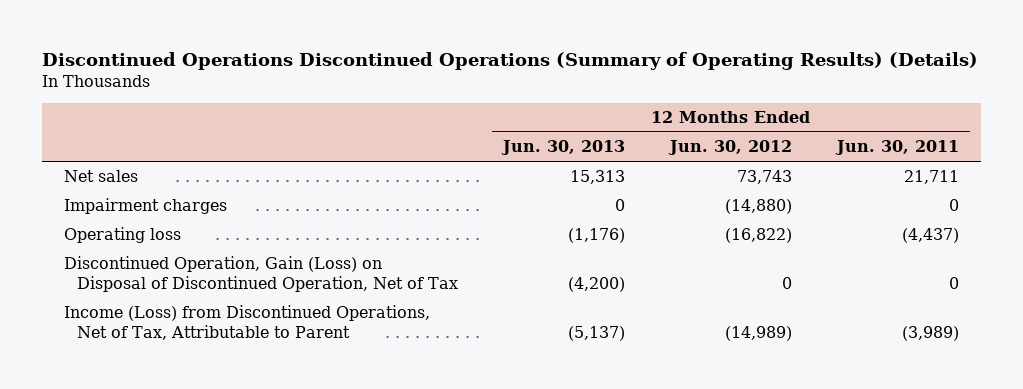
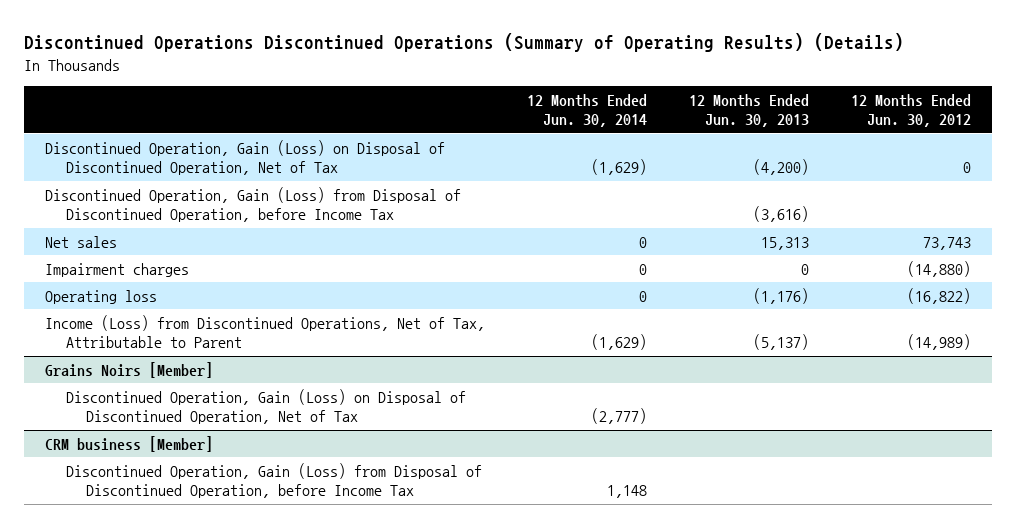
- | 12 Months Ended Jun. 30, 2013 | 12 Months Ended Jun. 30, 2012 | 12 Months Ended Jun. 30, 2011
+ | 12 Months Ended Jun. 30, 2014 | 12 Months Ended Jun. 30, 2013 | 12 Months Ended Jun. 30, 2012
moved up: Discontinued Operation, Gain (Loss) on Disposal of Discontinued Operation, Net of Tax | (1,629) | (4,200) | 0
+ Discontinued Operation, Gain (Loss) from Disposal of Discontinued Operation, before Income Tax | | (3,616) |
+ Grains Noirs [Member]
+ Discontinued Operation, Gain (Loss) on Disposal of Discontinued Operation, Net of Tax | (2,777) | |
+ CRM business [Member]
+ Discontinued Operation, Gain (Loss) from Disposal of Discontinued Operation, before Income Tax | 1,148 | |

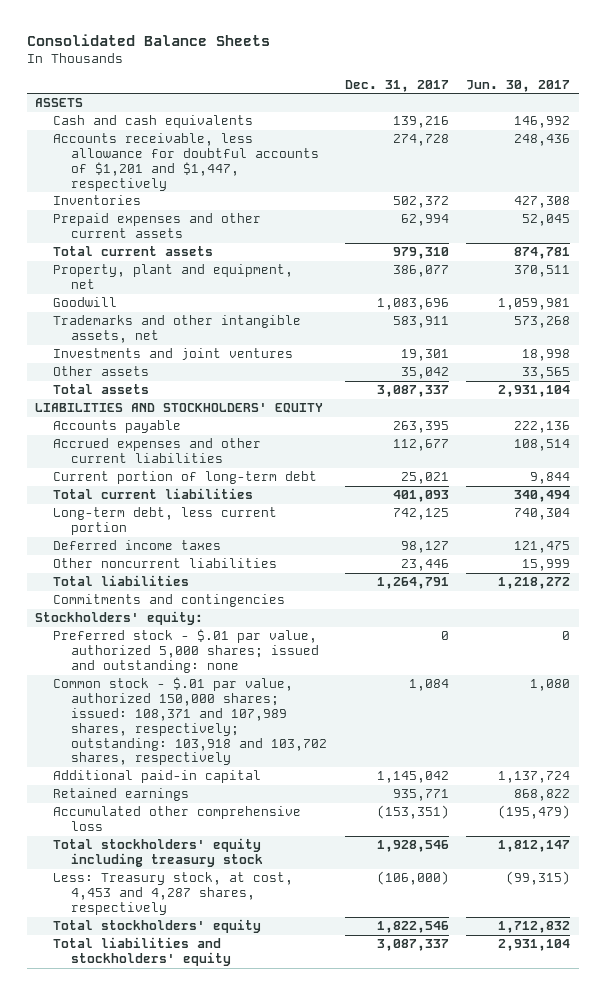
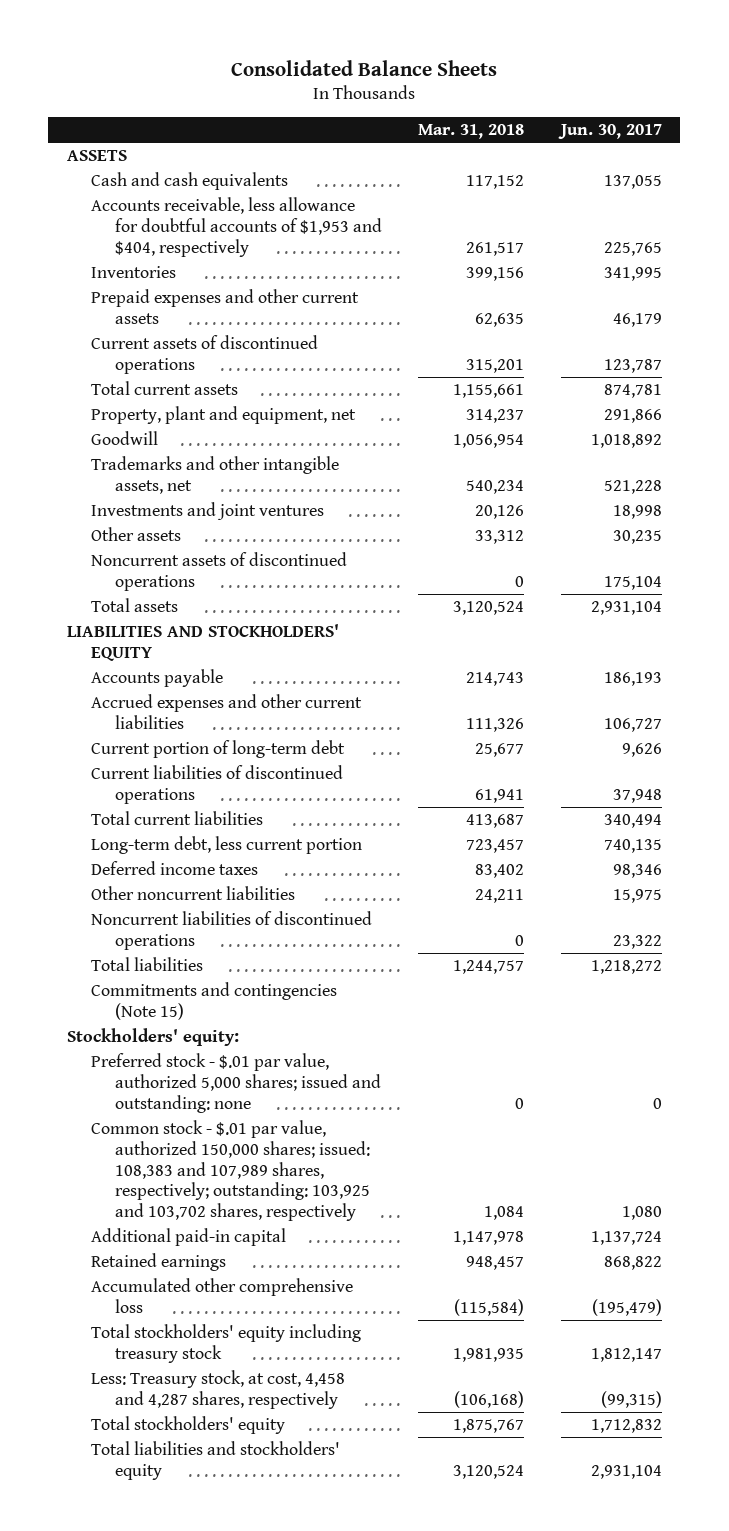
- | Dec. 31, 2017 | Jun. 30, 2017
+ | Mar. 31, 2018 | Jun. 30, 2017
- Cash and cash equivalents | 139,216 | 146,992
- Accounts receivable, less allowance for doubtful accounts of $1,201 and $1,447, respectively | 274,728 | 248,436
- Inventories | 502,372 | 427,308
- Prepaid expenses and other current assets | 62,994 | 52,045
+ Cash and cash equivalents | 117,152 | 137,055
+ Accounts receivable, less allowance for doubtful accounts of $1,953 and $404, respectively | 261,517 | 225,765
+ Inventories | 399,156 | 341,995
+ Prepaid expenses and other current assets | 62,635 | 46,179
+ Current assets of discontinued operations | 315,201 | 123,787
- Property, plant and equipment, net | 386,077 | 370,511
- Goodwill | 1,083,696 | 1,059,981
- Trademarks and other intangible assets, net | 583,911 | 573,268
+ Property, plant and equipment, net | 314,237 | 291,866
+ Goodwill | 1,056,954 | 1,018,892
+ Trademarks and other intangible assets, net | 540,234 | 521,228
- Other assets | 35,042 | 33,565
+ Other assets | 33,312 | 30,235
+ Noncurrent assets of discontinued operations | 0 | 175,104
- Accounts payable | 263,395 | 222,136
- Accrued expenses and other current liabilities | 112,677 | 108,514
- Current portion of long-term debt | 25,021 | 9,844
+ Accounts payable | 214,743 | 186,193
+ Accrued expenses and other current liabilities | 111,326 | 106,727
+ Current portion of long-term debt | 25,677 | 9,626
+ Current liabilities of discontinued operations | 61,941 | 37,948
- Long-term debt, less current portion | 742,125 | 740,304
- Deferred income taxes | 98,127 | 121,475
- Other noncurrent liabilities | 23,446 | 15,999
+ Long-term debt, less current portion | 723,457 | 740,135
+ Deferred income taxes | 83,402 | 98,346
+ Other noncurrent liabilities | 24,211 | 15,975
+ Noncurrent liabilities of discontinued operations | 0 | 23,322
- Commitments and contingencies
+ Commitments and contingencies (Note 15)
- Common stock - $.01 par value, authorized 150,000 shares; issued: 108,371 and 107,989 shares, respectively; outstanding: 103,918 and 103,702 shares, respectively | 1,084 | 1,080
+ Common stock - $.01 par value, authorized 150,000 shares; issued: 108,383 and 107,989 shares, respectively; outstanding: 103,925 and 103,702 shares, respectively | 1,084 | 1,080
- Less: Treasury stock, at cost, 4,453 and 4,287 shares, respectively | (106,000) | (99,315)
+ Less: Treasury stock, at cost, 4,458 and 4,287 shares, respectively | (106,168) | (99,315)

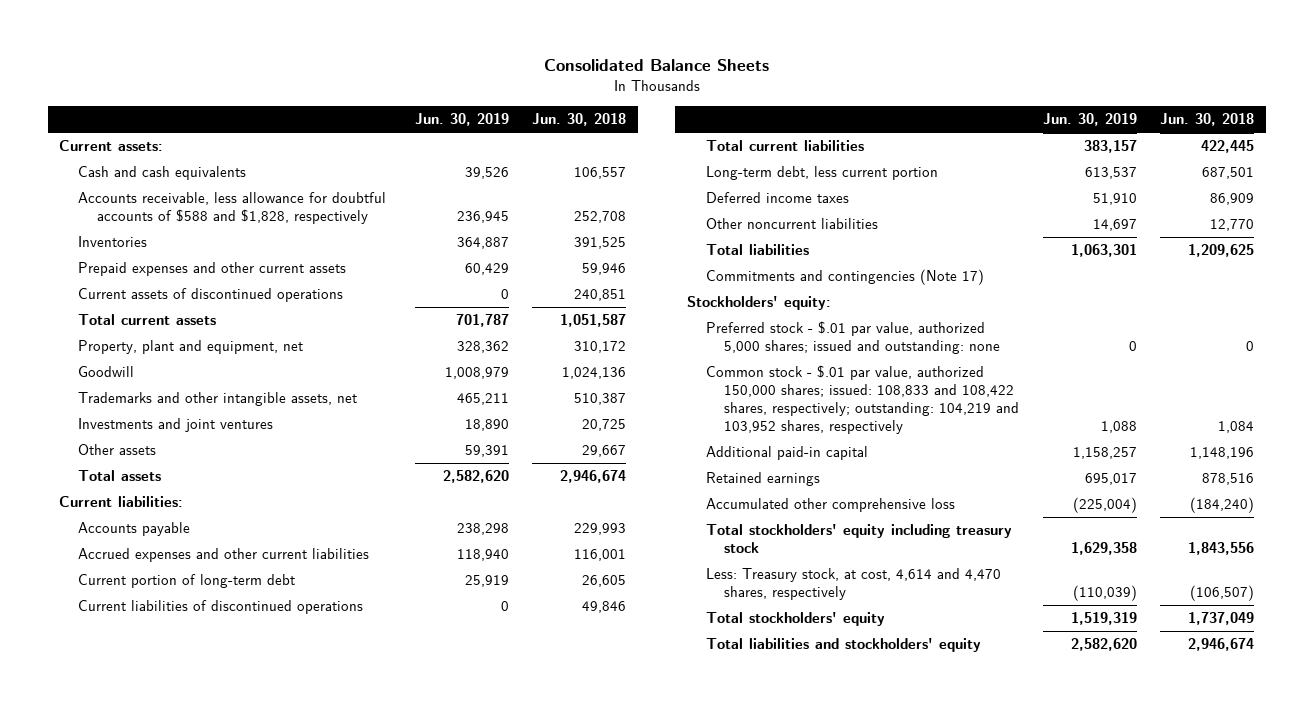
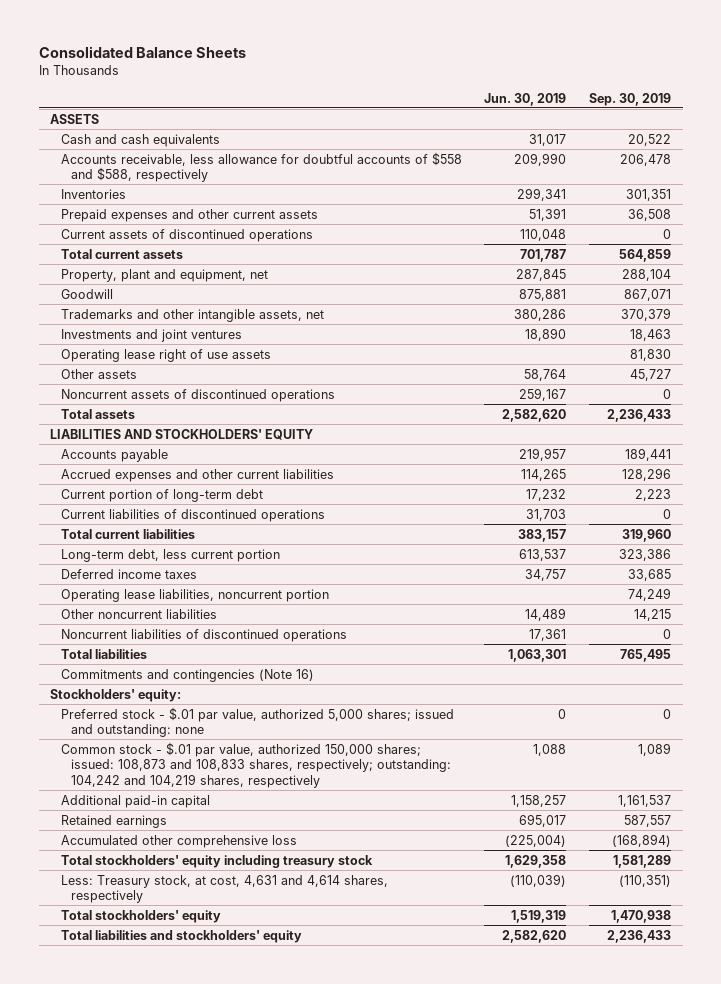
- | Jun. 30, 2019 | Jun. 30, 2018
+ | Jun. 30, 2019 | Sep. 30, 2019
- Current assets:
- Cash and cash equivalents | 39,526 | 106,557
- Accounts receivable, less allowance for doubtful accounts of $588 and $1,828, respectively | 236,945 | 252,708
- Inventories | 364,887 | 391,525
- Prepaid expenses and other current assets | 60,429 | 59,946
- Current assets of discontinued operations | 0 | 240,851
+ ASSETS
+ Cash and cash equivalents | 31,017 | 20,522
+ Accounts receivable, less allowance for doubtful accounts of $558 and $588, respectively | 209,990 | 206,478
+ Inventories | 299,341 | 301,351
+ Prepaid expenses and other current assets | 51,391 | 36,508
+ Current assets of discontinued operations | 110,048 | 0
- Property, plant and equipment, net | 328,362 | 310,172
- Goodwill | 1,008,979 | 1,024,136
- Trademarks and other intangible assets, net | 465,211 | 510,387
+ Property, plant and equipment, net | 287,845 | 288,104
+ Goodwill | 875,881 | 867,071
+ Trademarks and other intangible assets, net | 380,286 | 370,379
- Other assets | 59,391 | 29,667
+ Operating lease right of use assets | | 81,830
+ Other assets | 58,764 | 45,727
+ Noncurrent assets of discontinued operations | 259,167 | 0
- Current liabilities:
- Accounts payable | 238,298 | 229,993
- Accrued expenses and other current liabilities | 118,940 | 116,001
- Current portion of long-term debt | 25,919 | 26,605
- Current liabilities of discontinued operations | 0 | 49,846
+ LIABILITIES AND STOCKHOLDERS' EQUITY
+ Accounts payable | 219,957 | 189,441
+ Accrued expenses and other current liabilities | 114,265 | 128,296
+ Current portion of long-term debt | 17,232 | 2,223
+ Current liabilities of discontinued operations | 31,703 | 0
- Deferred income taxes | 51,910 | 86,909
- Other noncurrent liabilities | 14,697 | 12,770
+ Deferred income taxes | 34,757 | 33,685
+ Operating lease liabilities, noncurrent portion | | 74,249
+ Other noncurrent liabilities | 14,489 | 14,215
+ Noncurrent liabilities of discontinued operations | 17,361 | 0
- Commitments and contingencies (Note 17)
+ Commitments and contingencies (Note 16)
- Common stock - $.01 par value, authorized 150,000 shares; issued: 108,833 and 108,422 shares, respectively; outstanding: 104,219 and 103,952 shares, respectively | 1,088 | 1,084
+ Common stock - $.01 par value, authorized 150,000 shares; issued: 108,873 and 108,833 shares, respectively; outstanding: 104,242 and 104,219 shares, respectively | 1,088 | 1,089
- Less: Treasury stock, at cost, 4,614 and 4,470 shares, respectively | (110,039) | (106,507)
+ Less: Treasury stock, at cost, 4,631 and 4,614 shares, respectively | (110,039) | (110,351)

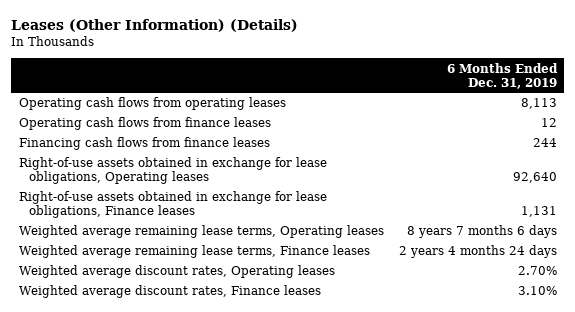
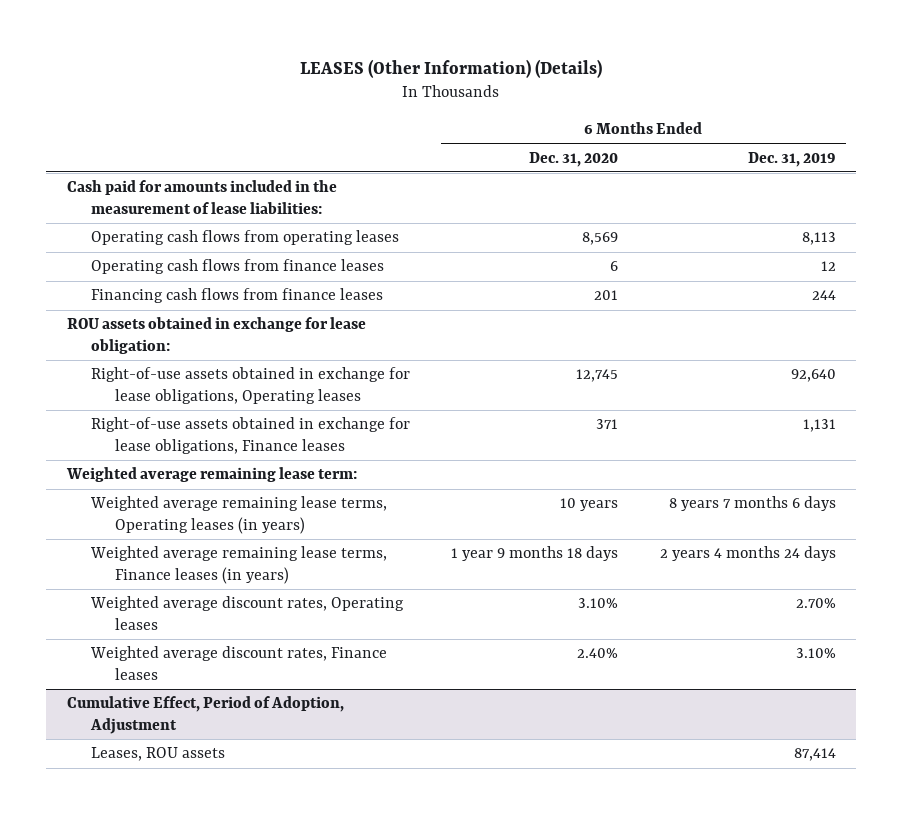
- Leases (Other Information) (Details)
+ LEASES (Other Information) (Details)
- | 6 Months Ended Dec. 31, 2019
+ | 6 Months Ended Dec. 31, 2020 | 6 Months Ended Dec. 31, 2019
+ Cash paid for amounts included in the measurement of lease liabilities:
+ ROU assets obtained in exchange for lease obligation:
- Weighted average remaining lease terms, Operating leases | 8 years 7 months 6 days
- Weighted average remaining lease terms, Finance leases | 2 years 4 months 24 days
+ Weighted average remaining lease term:
+ Weighted average remaining lease terms, Operating leases (in years) | 10 years | 8 years 7 months 6 days
+ Weighted average remaining lease terms, Finance leases (in years) | 1 year 9 months 18 days | 2 years 4 months 24 days
+ Cumulative Effect, Period of Adoption, Adjustment
+ Leases, ROU assets | | 87,414

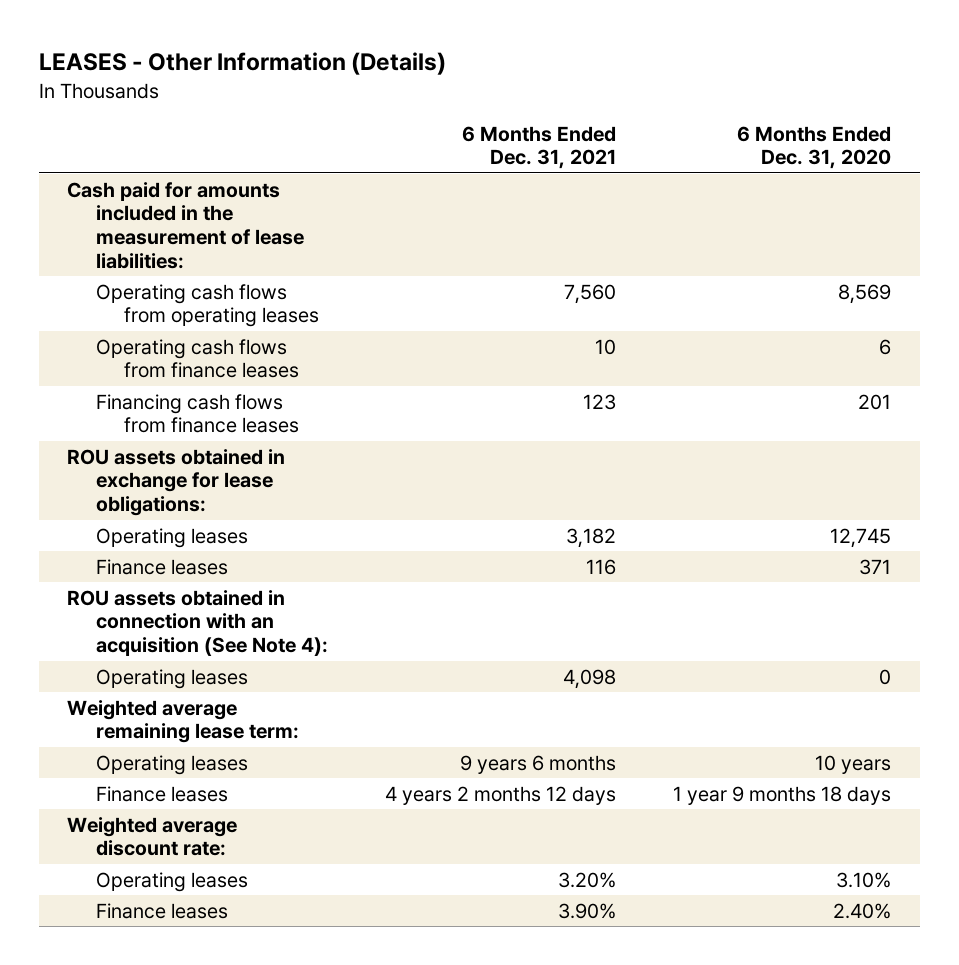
- LEASES (Other Information) (Details)
+ LEASES - Other Information (Details)
- | 6 Months Ended Dec. 31, 2020 | 6 Months Ended Dec. 31, 2019
+ | 6 Months Ended Dec. 31, 2021 | 6 Months Ended Dec. 31, 2020
- ROU assets obtained in exchange for lease obligation:
- Right-of-use assets obtained in exchange for lease obligations, Operating leases | 12,745 | 92,640
- Right-of-use assets obtained in exchange for lease obligations, Finance leases | 371 | 1,131
+ ROU assets obtained in exchange for lease obligations:
+ Operating leases | 3,182 | 12,745
+ Finance leases | 116 | 371
+ ROU assets obtained in connection with an acquisition (See Note 4):
+ Operating leases | 4,098 | 0
- Weighted average remaining lease terms, Operating leases (in years) | 10 years | 8 years 7 months 6 days
- Weighted average remaining lease terms, Finance leases (in years) | 1 year 9 months 18 days | 2 years 4 months 24 days
- Weighted average discount rates, Operating leases | 3.10% | 2.70%
- Weighted average discount rates, Finance leases | 2.40% | 3.10%
- Cumulative Effect, Period of Adoption, Adjustment
- Leases, ROU assets | | 87,414
+ Operating leases | 9 years 6 months | 10 years
+ Finance leases | 4 years 2 months 12 days | 1 year 9 months 18 days
+ Weighted average discount rate:
+ Operating leases | 3.20% | 3.10%
+ Finance leases | 3.90% | 2.40%

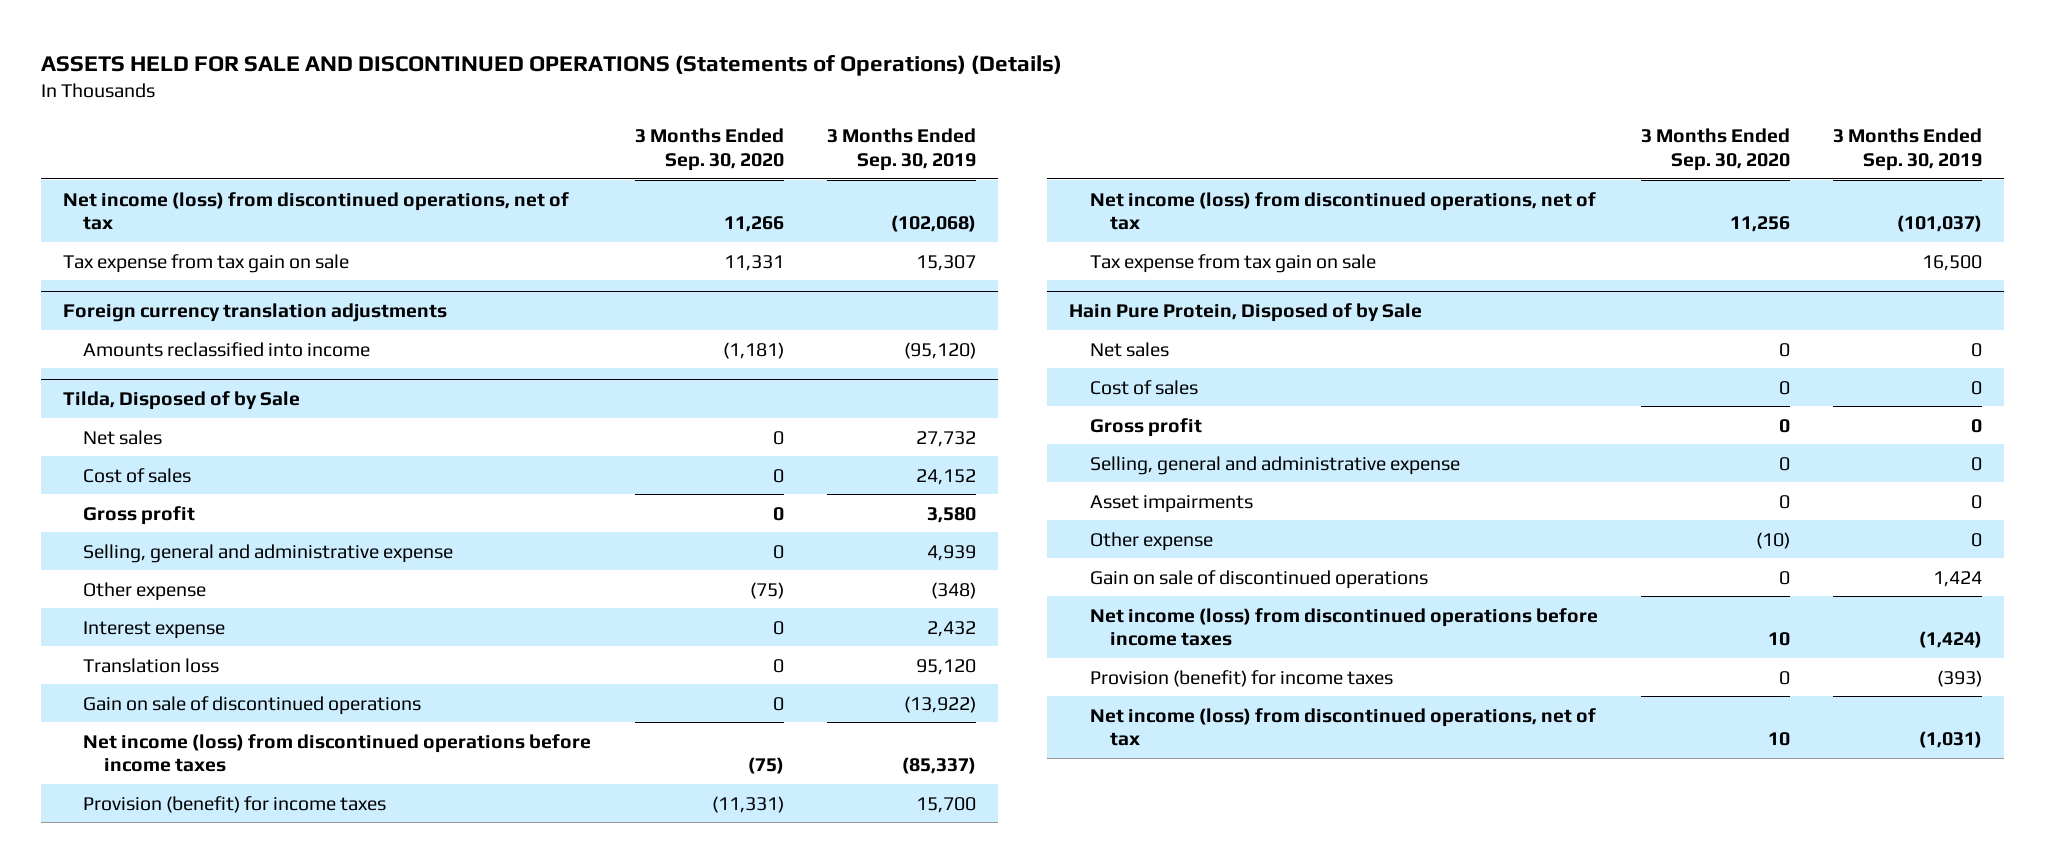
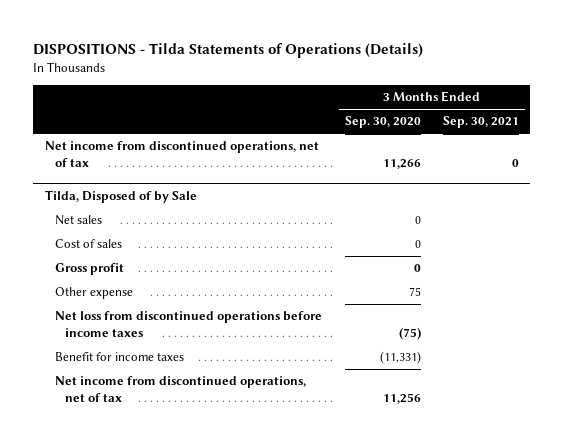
- ASSETS HELD FOR SALE AND DISCONTINUED OPERATIONS (Statements of Operations) (Details)
+ DISPOSITIONS - Tilda Statements of Operations (Details)
- | 3 Months Ended Sep. 30, 2020 | 3 Months Ended Sep. 30, 2019
+ | 3 Months Ended Sep. 30, 2020 | 3 Months Ended Sep. 30, 2021
- Net income (loss) from discontinued operations, net of tax | 11,266 | (102,068)
- Tax expense from tax gain on sale | 11,331 | 15,307
- Foreign currency translation adjustments
- Amounts reclassified into income | (1,181) | (95,120)
+ Net income from discontinued operations, net of tax | 11,266 | 0
@ Tilda, Disposed of by Sale
- Selling, general and administrative expense | 0 | 4,939
- Other expense | (75) | (348)
- Interest expense | 0 | 2,432
- Translation loss | 0 | 95,120
- Gain on sale of discontinued operations | 0 | (13,922)
- Net income (loss) from discontinued operations before income taxes | (75) | (85,337)
- Provision (benefit) for income taxes | (11,331) | 15,700
- Net income (loss) from discontinued operations, net of tax | 11,256 | (101,037)
- Tax expense from tax gain on sale | | 16,500
- Hain Pure Protein, Disposed of by Sale
- Net sales | 0 | 0
- Cost of sales | 0 | 0
- Gross profit | 0 | 0
- Selling, general and administrative expense | 0 | 0
- Asset impairments | 0 | 0
- Other expense | (10) | 0
- Gain on sale of discontinued operations | 0 | 1,424
- Net income (loss) from discontinued operations before income taxes | 10 | (1,424)
- Provision (benefit) for income taxes | 0 | (393)
- Net income (loss) from discontinued operations, net of tax | 10 | (1,031)
@ Tilda, Disposed of by Sale
+ Other expense | 75 |
+ Net loss from discontinued operations before income taxes | (75) |
+ Benefit for income taxes | (11,331) |
+ Net income from discontinued operations, net of tax | 11,256 |

